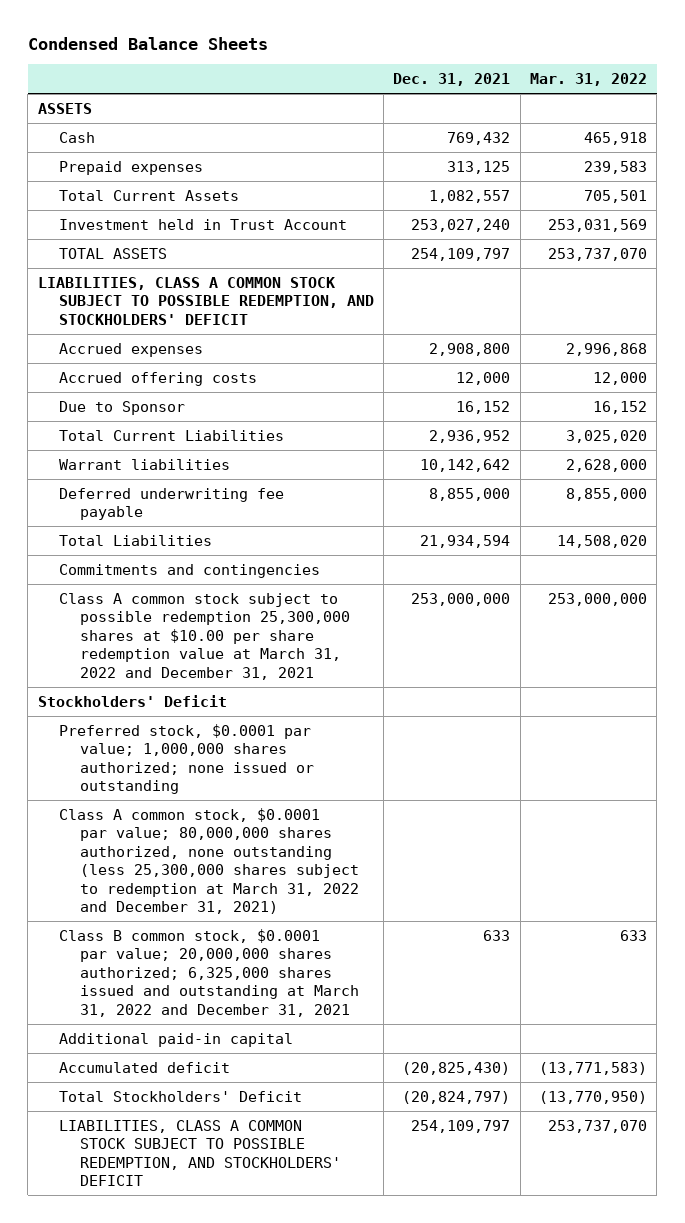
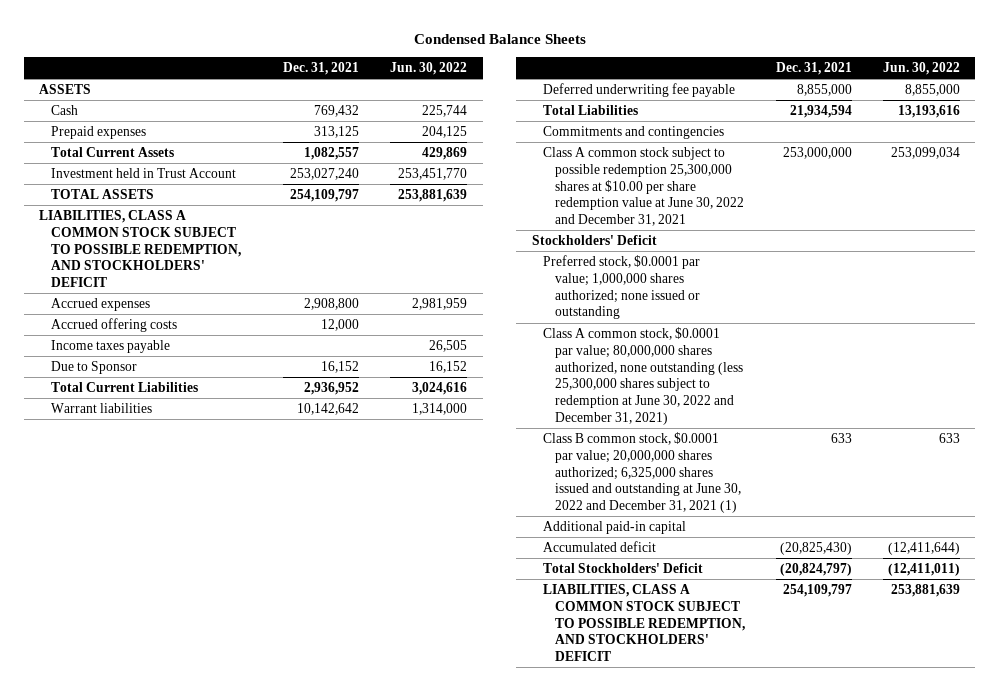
- | Dec. 31, 2021 | Mar. 31, 2022
+ | Dec. 31, 2021 | Jun. 30, 2022
+ Income taxes payable | | 26,505
- Class A common stock subject to possible redemption 25,300,000 shares at $10.00 per share redemption value at March 31, 2022 and December 31, 2021 | 253,000,000 | 253,000,000
+ Class A common stock subject to possible redemption 25,300,000 shares at $10.00 per share redemption value at June 30, 2022 and December 31, 2021 | 253,000,000 | 253,099,034
- Class A common stock, $0.0001 par value; 80,000,000 shares authorized, none outstanding (less 25,300,000 shares subject to redemption at March 31, 2022 and December 31, 2021)
- Class B common stock, $0.0001 par value; 20,000,000 shares authorized; 6,325,000 shares issued and outstanding at March 31, 2022 and December 31, 2021 | 633 | 633
+ Class A common stock, $0.0001 par value; 80,000,000 shares authorized, none outstanding (less 25,300,000 shares subject to redemption at June 30, 2022 and December 31, 2021)
+ Class B common stock, $0.0001 par value; 20,000,000 shares authorized; 6,325,000 shares issued and outstanding at June 30, 2022 and December 31, 2021 (1) | 633 | 633

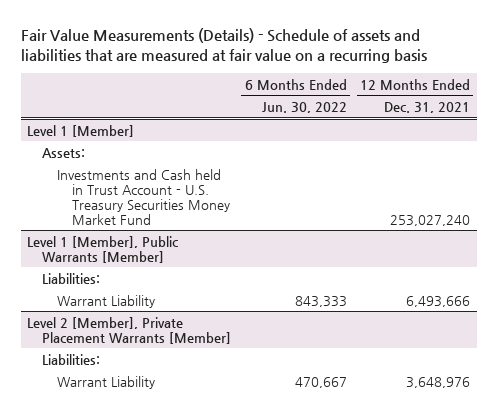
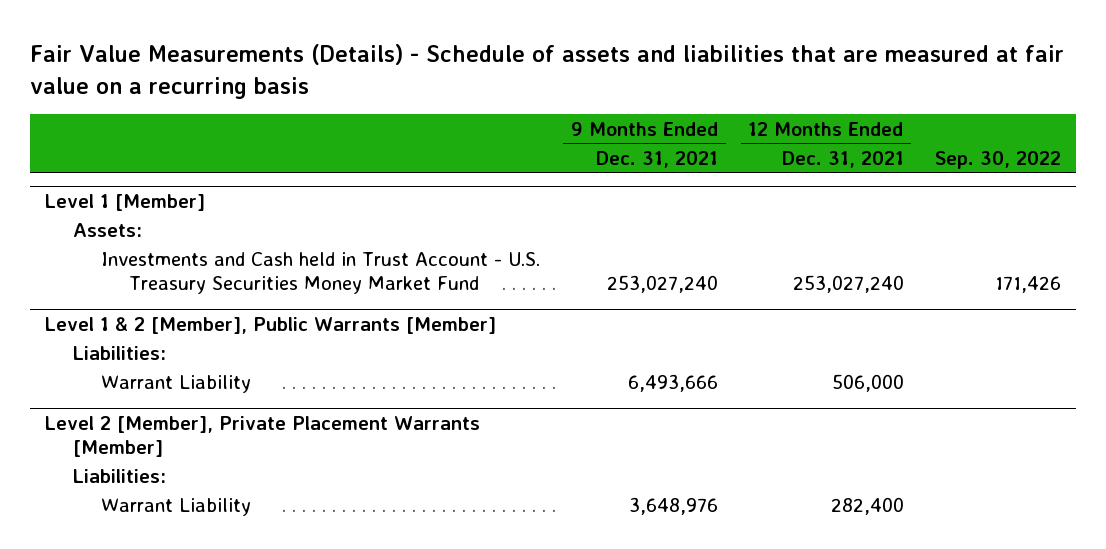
- | 6 Months Ended Jun. 30, 2022 | 12 Months Ended Dec. 31, 2021
+ | 9 Months Ended Dec. 31, 2021 | 12 Months Ended Dec. 31, 2021 | Sep. 30, 2022
- Level 1 [Member], Public Warrants [Member]
+ Level 1 & 2 [Member], Public Warrants [Member]
- Warrant Liability | 843,333 | 6,493,666
+ Warrant Liability | 6,493,666 | 506,000 |
@ Level 2 [Member], Private Placement Warrants [Member]
- Warrant Liability | 470,667 | 3,648,976
+ Warrant Liability | 3,648,976 | 282,400 |

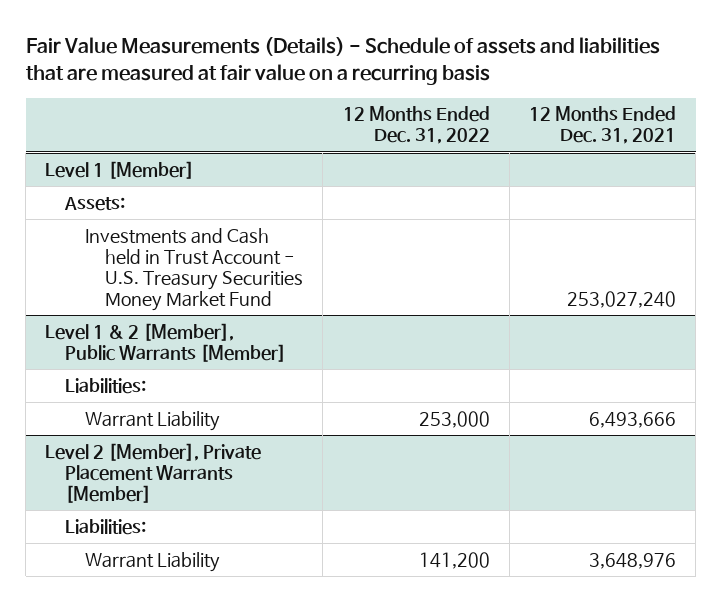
- | 9 Months Ended Dec. 31, 2021 | 12 Months Ended Dec. 31, 2021 | Sep. 30, 2022
+ | 12 Months Ended Dec. 31, 2022 | 12 Months Ended Dec. 31, 2021
@ Level 1 & 2 [Member], Public Warrants [Member]
- Warrant Liability | 6,493,666 | 506,000 |
+ Warrant Liability | 253,000 | 6,493,666
@ Level 2 [Member], Private Placement Warrants [Member]
- Warrant Liability | 3,648,976 | 282,400 |
+ Warrant Liability | 141,200 | 3,648,976

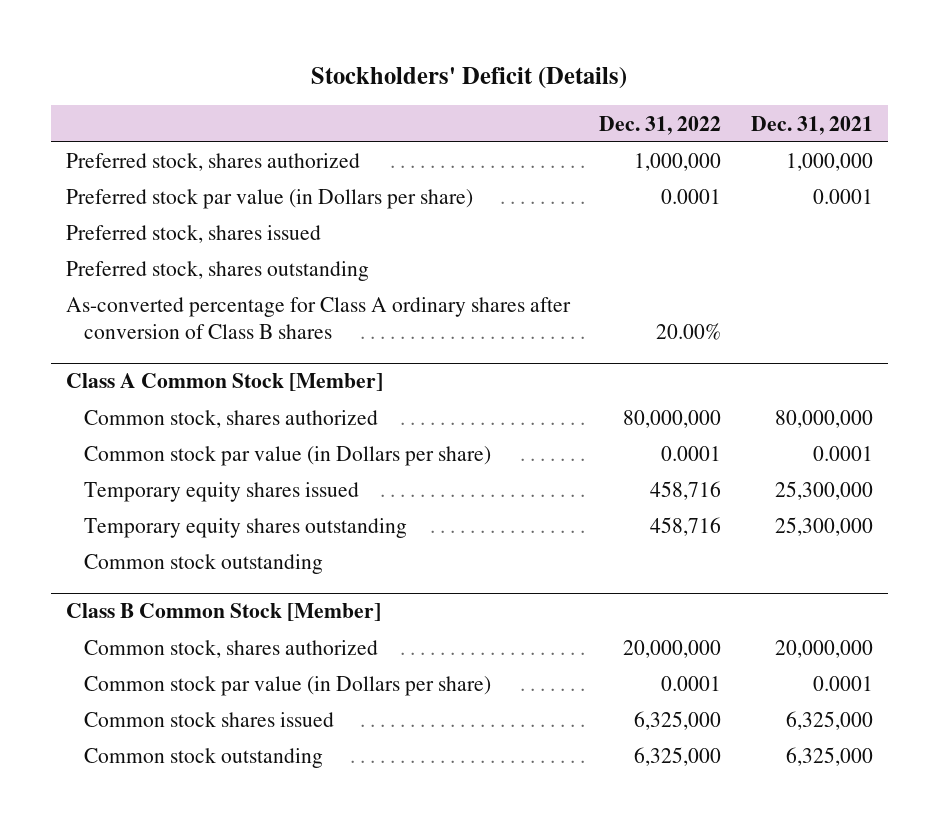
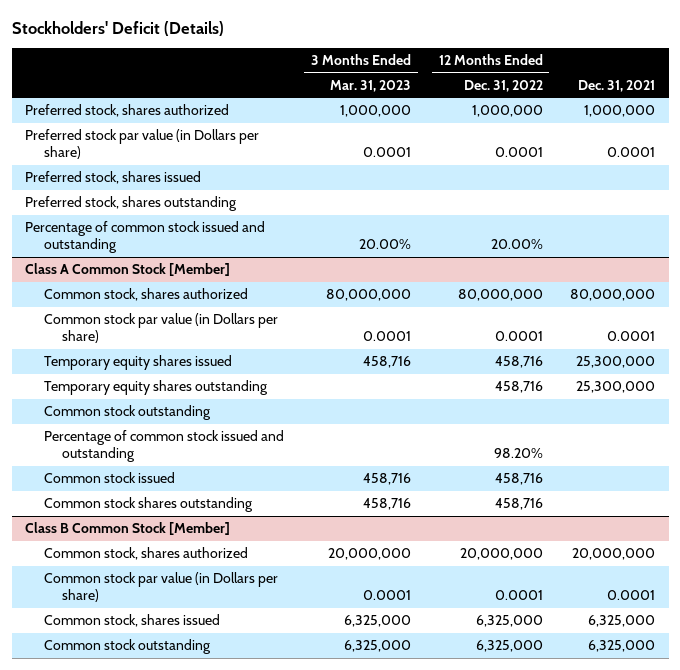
- | Dec. 31, 2022 | Dec. 31, 2021
+ | 3 Months Ended Mar. 31, 2023 | 12 Months Ended Dec. 31, 2022 | Dec. 31, 2021
- As-converted percentage for Class A ordinary shares after conversion of Class B shares | 20.00% |
+ Percentage of common stock issued and outstanding | 20.00% | 20.00% |
@ Class A Common Stock [Member]
+ Percentage of common stock issued and outstanding | | 98.20% |
+ Common stock issued | 458,716 | 458,716 |
+ Common stock shares outstanding | 458,716 | 458,716 |
@ Class B Common Stock [Member]
- Common stock shares issued | 6,325,000 | 6,325,000
+ Common stock, shares issued | 6,325,000 | 6,325,000 | 6,325,000

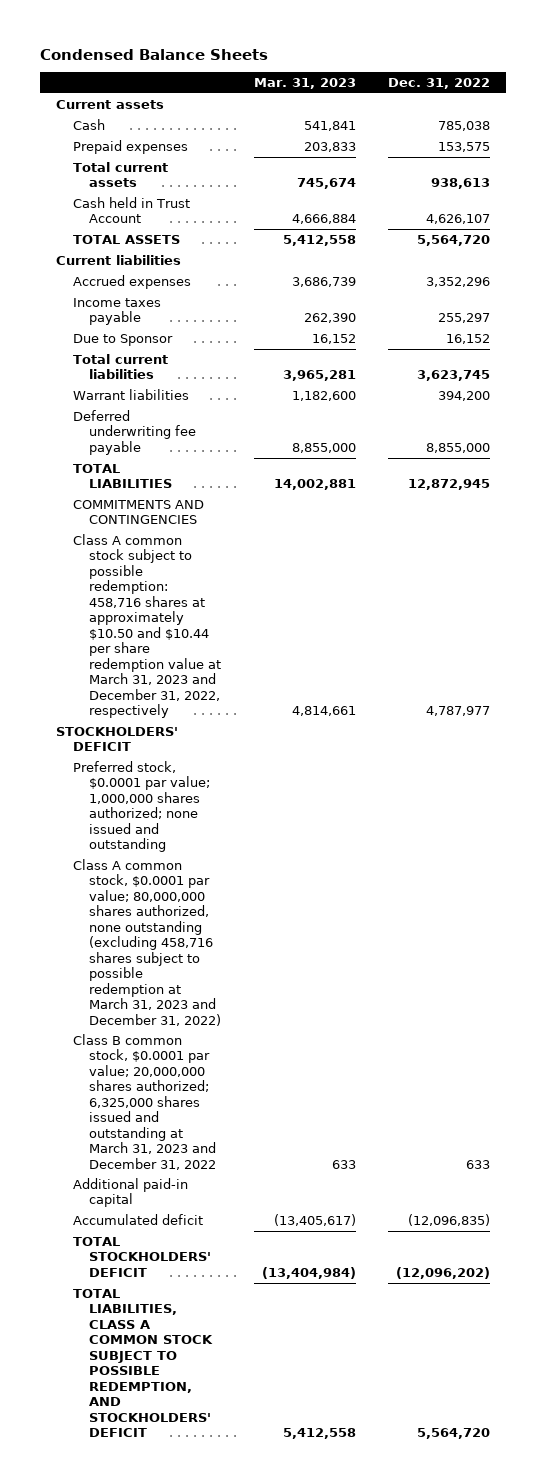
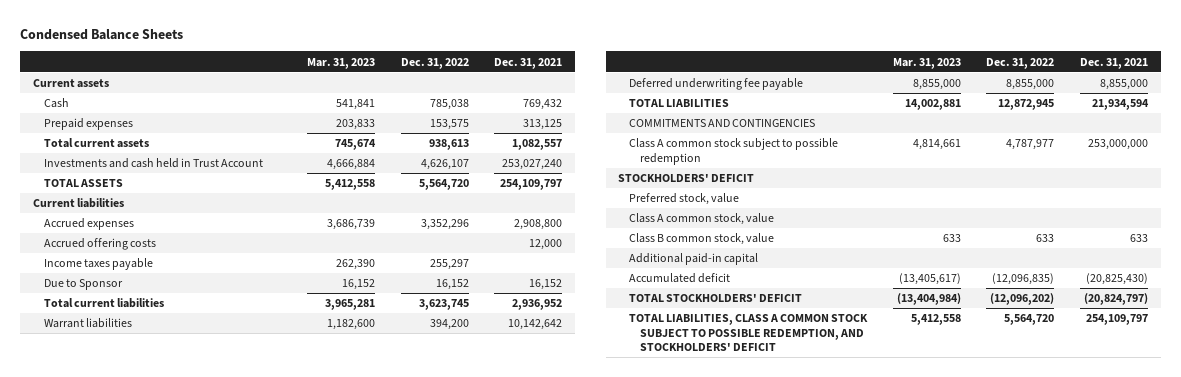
- | Mar. 31, 2023 | Dec. 31, 2022
+ | Mar. 31, 2023 | Dec. 31, 2022 | Dec. 31, 2021
- Cash held in Trust Account | 4,666,884 | 4,626,107
+ Investments and cash held in Trust Account | 4,666,884 | 4,626,107 | 253,027,240
+ Accrued offering costs | | | 12,000
- Class A common stock subject to possible redemption: 458,716 shares at approximately $10.50 and $10.44 per share redemption value at March 31, 2023 and December 31, 2022, respectively | 4,814,661 | 4,787,977
+ Class A common stock subject to possible redemption | 4,814,661 | 4,787,977 | 253,000,000
- Preferred stock, $0.0001 par value; 1,000,000 shares authorized; none issued and outstanding
- Class A common stock, $0.0001 par value; 80,000,000 shares authorized, none outstanding (excluding 458,716 shares subject to possible redemption at March 31, 2023 and December 31, 2022)
- Class B common stock, $0.0001 par value; 20,000,000 shares authorized; 6,325,000 shares issued and outstanding at March 31, 2023 and December 31, 2022 | 633 | 633
+ Preferred stock, value
+ Class A common stock, value
+ Class B common stock, value | 633 | 633 | 633

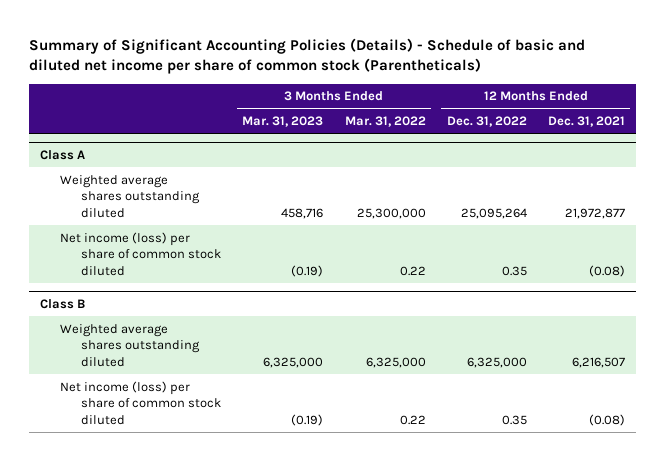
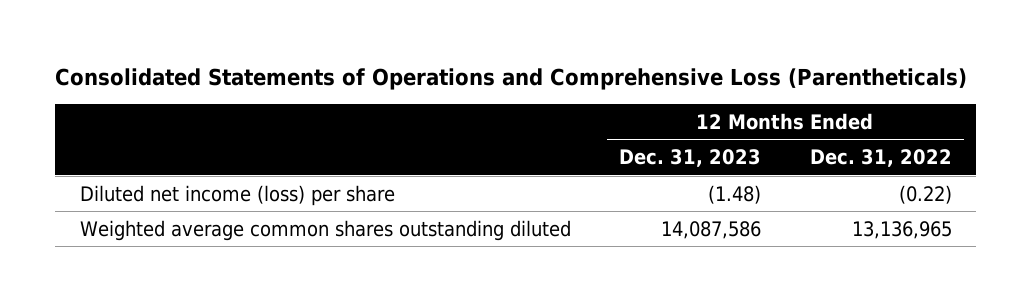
- Summary of Significant Accounting Policies (Details) - Schedule of basic and diluted net income per share of common stock (Parentheticals)
+ Consolidated Statements of Operations and Comprehensive Loss (Parentheticals)
- | 3 Months Ended Mar. 31, 2023 | 3 Months Ended Mar. 31, 2022 | 12 Months Ended Dec. 31, 2022 | 12 Months Ended Dec. 31, 2021
+ | 12 Months Ended Dec. 31, 2023 | 12 Months Ended Dec. 31, 2022
- Class A
- Weighted average shares outstanding diluted | 458,716 | 25,300,000 | 25,095,264 | 21,972,877
- Net income (loss) per share of common stock diluted | (0.19) | 0.22 | 0.35 | (0.08)
- Class B
- Weighted average shares outstanding diluted | 6,325,000 | 6,325,000 | 6,325,000 | 6,216,507
- Net income (loss) per share of common stock diluted | (0.19) | 0.22 | 0.35 | (0.08)
+ Diluted net income (loss) per share | (1.48) | (0.22)
+ Weighted average common shares outstanding diluted | 14,087,586 | 13,136,965

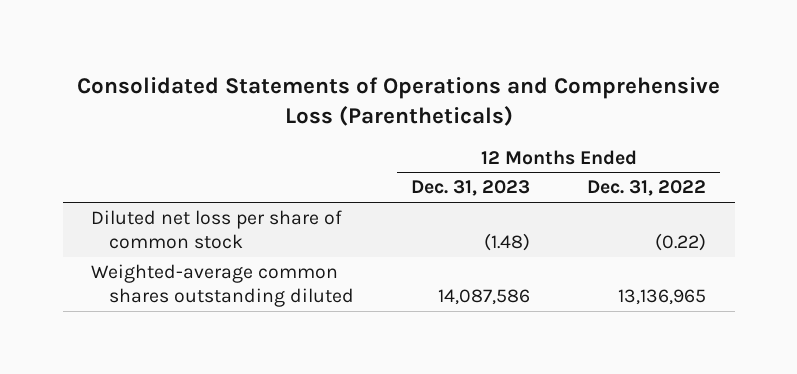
- Diluted net income (loss) per share | (1.48) | (0.22)
- Weighted average common shares outstanding diluted | 14,087,586 | 13,136,965
+ Diluted net loss per share of common stock | (1.48) | (0.22)
+ Weighted-average common shares outstanding diluted | 14,087,586 | 13,136,965

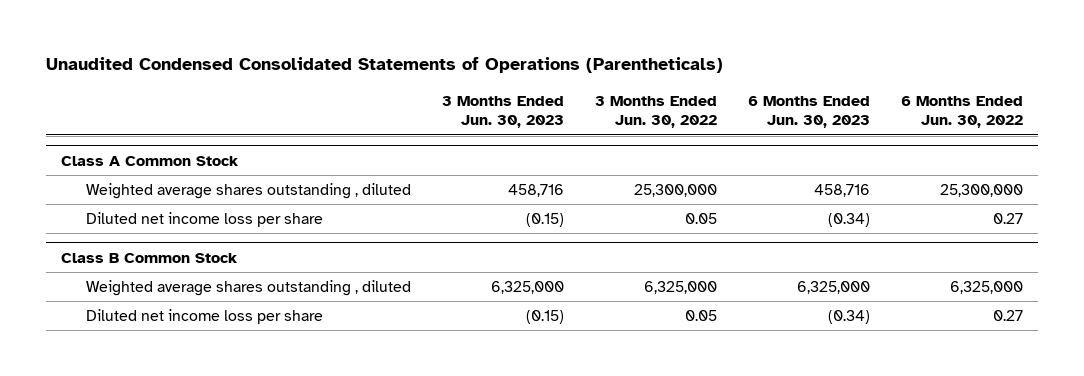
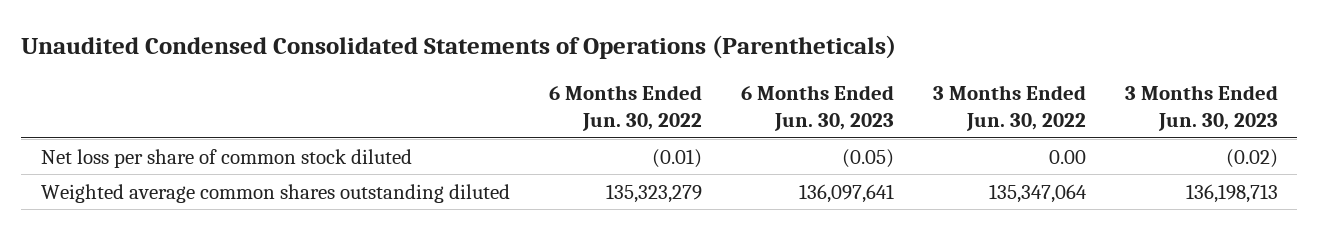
- | 3 Months Ended Jun. 30, 2023 | 3 Months Ended Jun. 30, 2022 | 6 Months Ended Jun. 30, 2023 | 6 Months Ended Jun. 30, 2022
+ | 6 Months Ended Jun. 30, 2022 | 6 Months Ended Jun. 30, 2023 | 3 Months Ended Jun. 30, 2022 | 3 Months Ended Jun. 30, 2023
- Class A Common Stock
- Weighted average shares outstanding , diluted | 458,716 | 25,300,000 | 458,716 | 25,300,000
- Diluted net income loss per share | (0.15) | 0.05 | (0.34) | 0.27
- Class B Common Stock
- Weighted average shares outstanding , diluted | 6,325,000 | 6,325,000 | 6,325,000 | 6,325,000
- Diluted net income loss per share | (0.15) | 0.05 | (0.34) | 0.27
+ Net loss per share of common stock diluted | (0.01) | (0.05) | 0.00 | (0.02)
+ Weighted average common shares outstanding diluted | 135,323,279 | 136,097,641 | 135,347,064 | 136,198,713

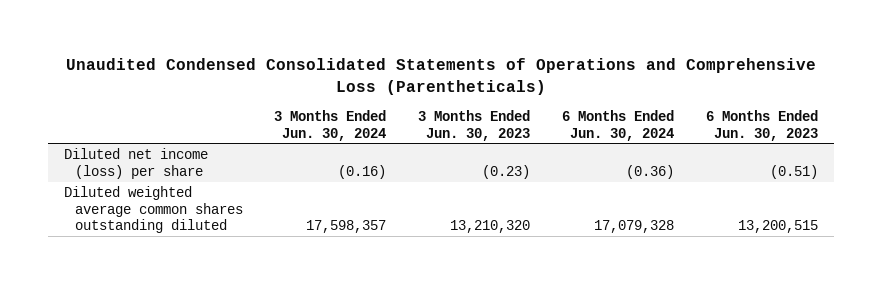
- Unaudited Condensed Consolidated Statements of Operations (Parentheticals)
+ Unaudited Condensed Consolidated Statements of Operations and Comprehensive Loss (Parentheticals)
- | 6 Months Ended Jun. 30, 2022 | 6 Months Ended Jun. 30, 2023 | 3 Months Ended Jun. 30, 2022 | 3 Months Ended Jun. 30, 2023
+ | 3 Months Ended Jun. 30, 2024 | 3 Months Ended Jun. 30, 2023 | 6 Months Ended Jun. 30, 2024 | 6 Months Ended Jun. 30, 2023
- Net loss per share of common stock diluted | (0.01) | (0.05) | 0.00 | (0.02)
- Weighted average common shares outstanding diluted | 135,323,279 | 136,097,641 | 135,347,064 | 136,198,713
+ Diluted net income (loss) per share | (0.16) | (0.23) | (0.36) | (0.51)
+ Diluted weighted average common shares outstanding diluted | 17,598,357 | 13,210,320 | 17,079,328 | 13,200,515

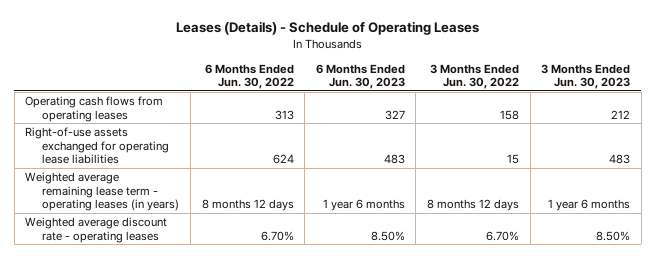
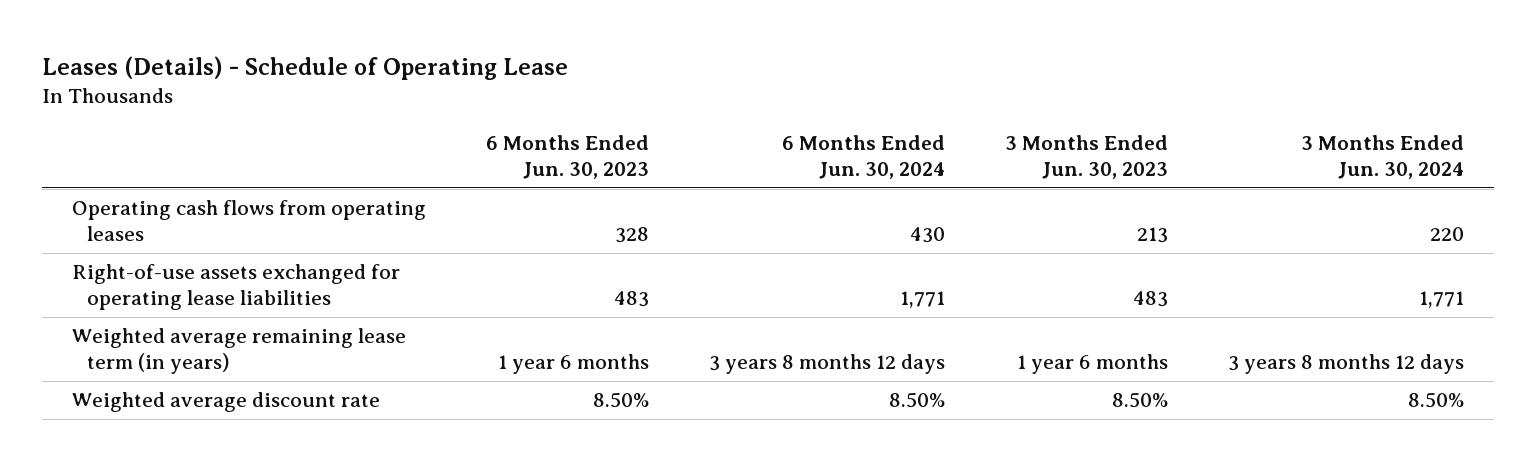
- Leases (Details) - Schedule of Operating Leases
+ Leases (Details) - Schedule of Operating Lease
- | 6 Months Ended Jun. 30, 2022 | 6 Months Ended Jun. 30, 2023 | 3 Months Ended Jun. 30, 2022 | 3 Months Ended Jun. 30, 2023
+ | 6 Months Ended Jun. 30, 2023 | 6 Months Ended Jun. 30, 2024 | 3 Months Ended Jun. 30, 2023 | 3 Months Ended Jun. 30, 2024
- Operating cash flows from operating leases | 313 | 327 | 158 | 212
+ Operating cash flows from operating leases | 328 | 430 | 213 | 220
- Weighted average remaining lease term - operating leases (in years) | 8 months 12 days | 1 year 6 months | 8 months 12 days | 1 year 6 months
- Weighted average discount rate - operating leases | 6.70% | 8.50% | 6.70% | 8.50%
+ Weighted average remaining lease term (in years) | 1 year 6 months | 3 years 8 months 12 days | 1 year 6 months | 3 years 8 months 12 days
+ Weighted average discount rate | 8.50% | 8.50% | 8.50% | 8.50%

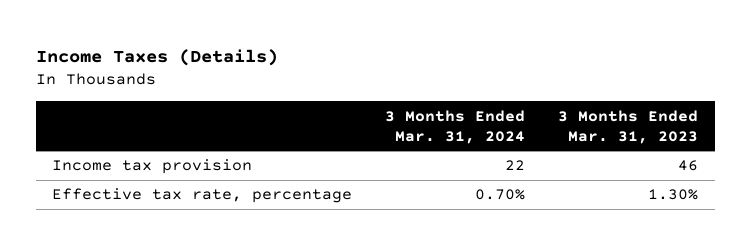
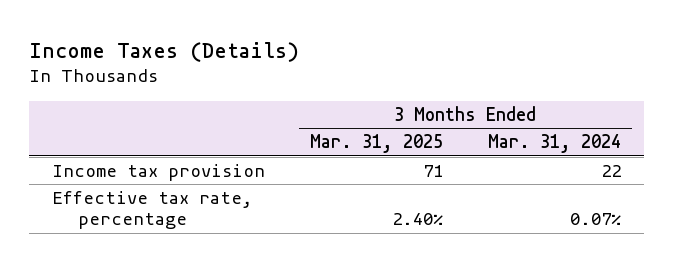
- | 3 Months Ended Mar. 31, 2024 | 3 Months Ended Mar. 31, 2023
+ | 3 Months Ended Mar. 31, 2025 | 3 Months Ended Mar. 31, 2024
- Effective tax rate, percentage | 0.70% | 1.30%
+ Effective tax rate, percentage | 2.40% | 0.07%

